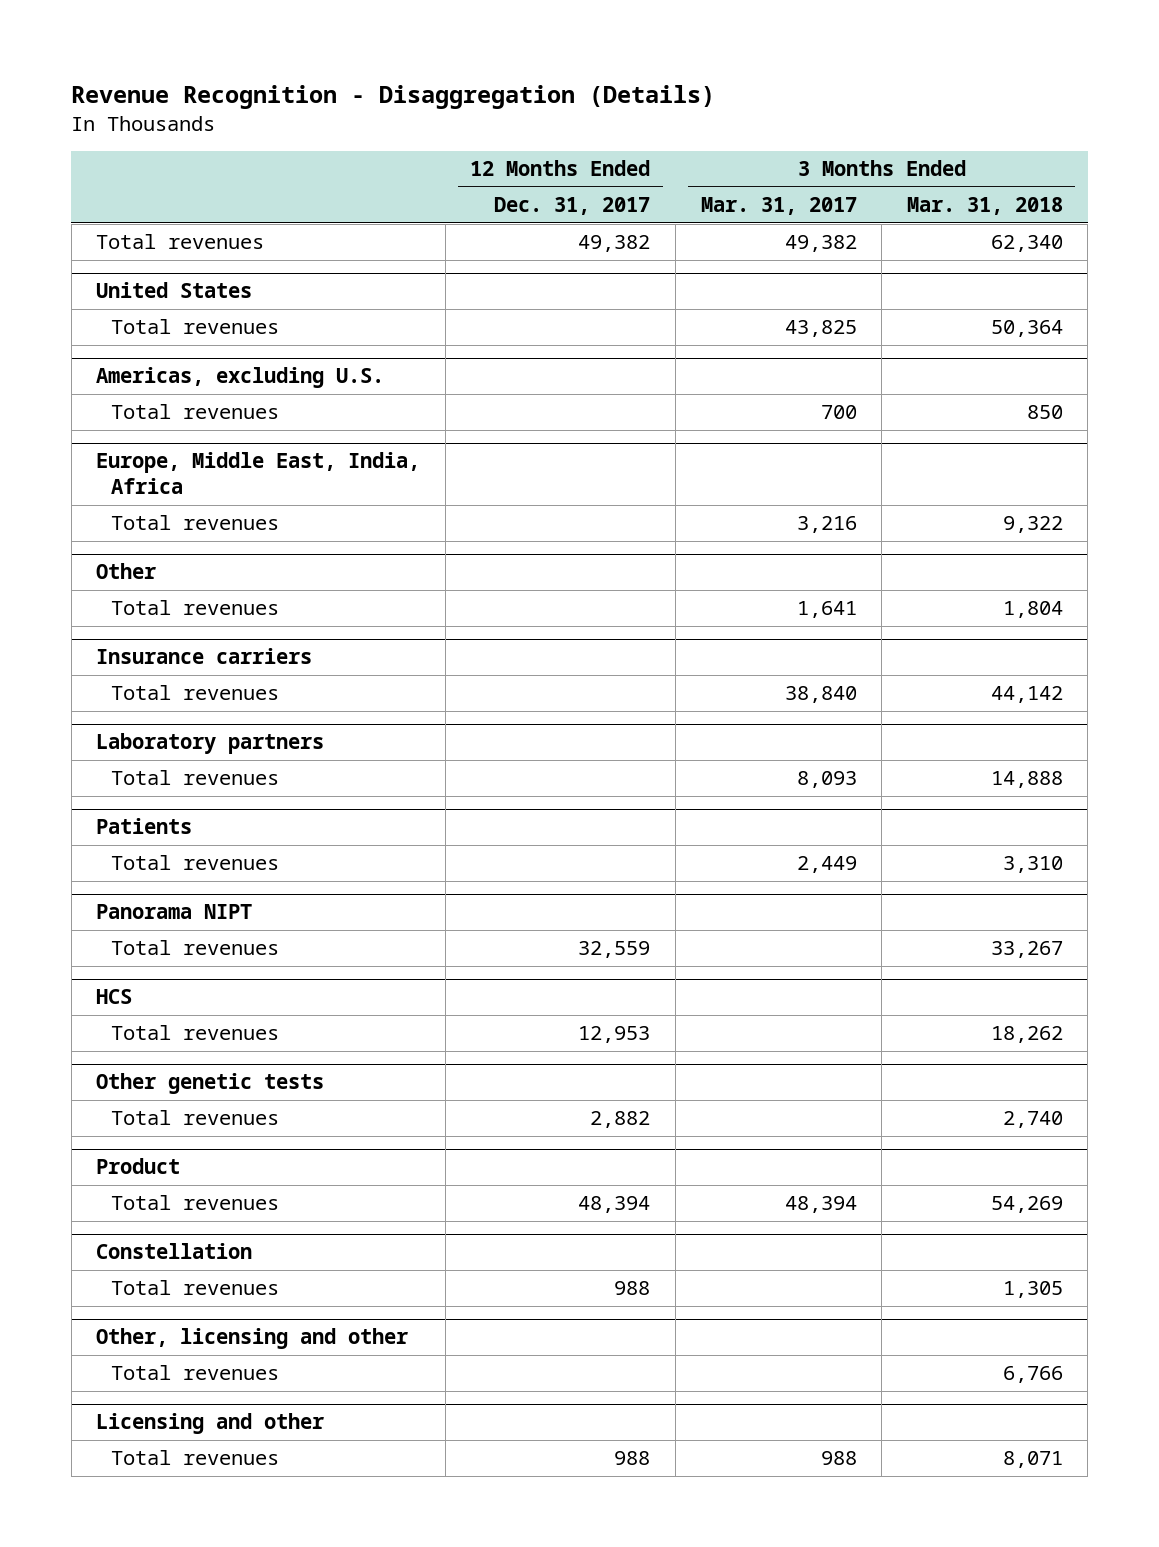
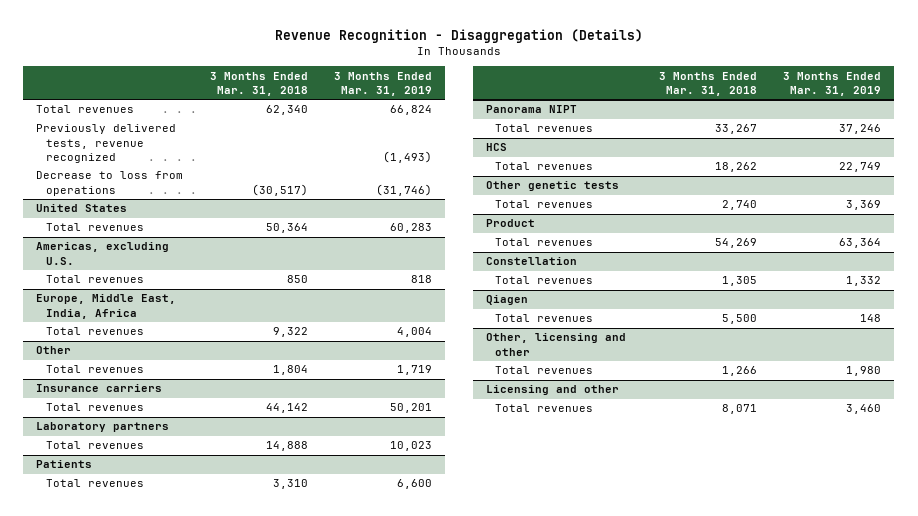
- | 12 Months Ended Dec. 31, 2017 | 3 Months Ended Mar. 31, 2017 | 3 Months Ended Mar. 31, 2018
+ | 3 Months Ended Mar. 31, 2018 | 3 Months Ended Mar. 31, 2019
+ Previously delivered tests, revenue recognized | | (1,493)
+ Decrease to loss from operations | (30,517) | (31,746)
+ Qiagen
+ Total revenues | 5,500 | 148
@ Other, licensing and other
- Total revenues | | | 6,766
+ Total revenues | 1,266 | 1,980

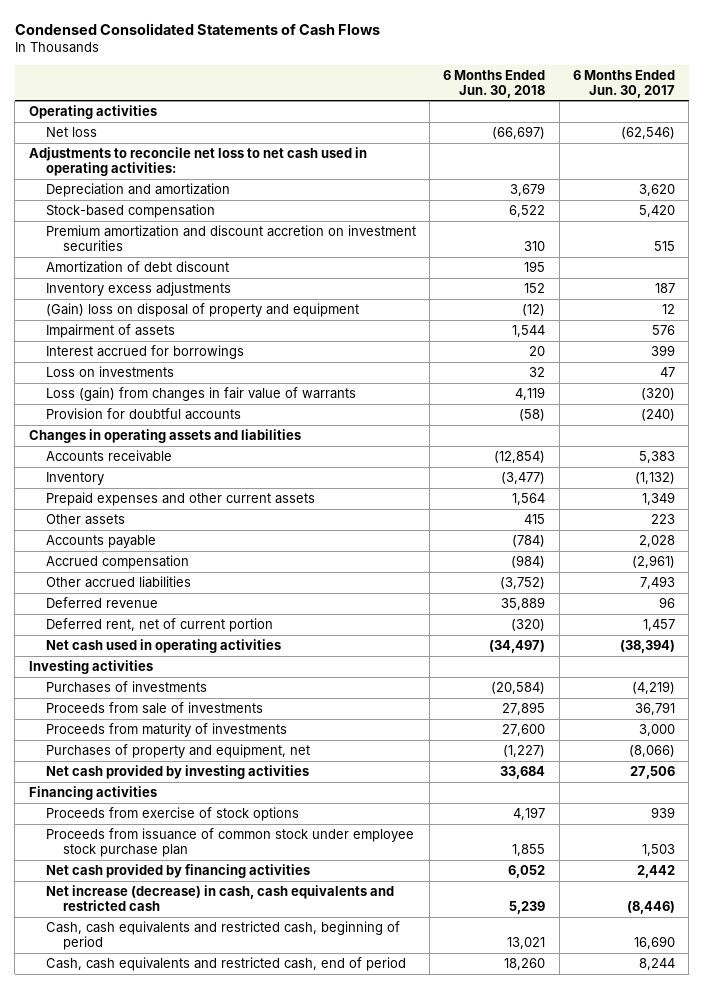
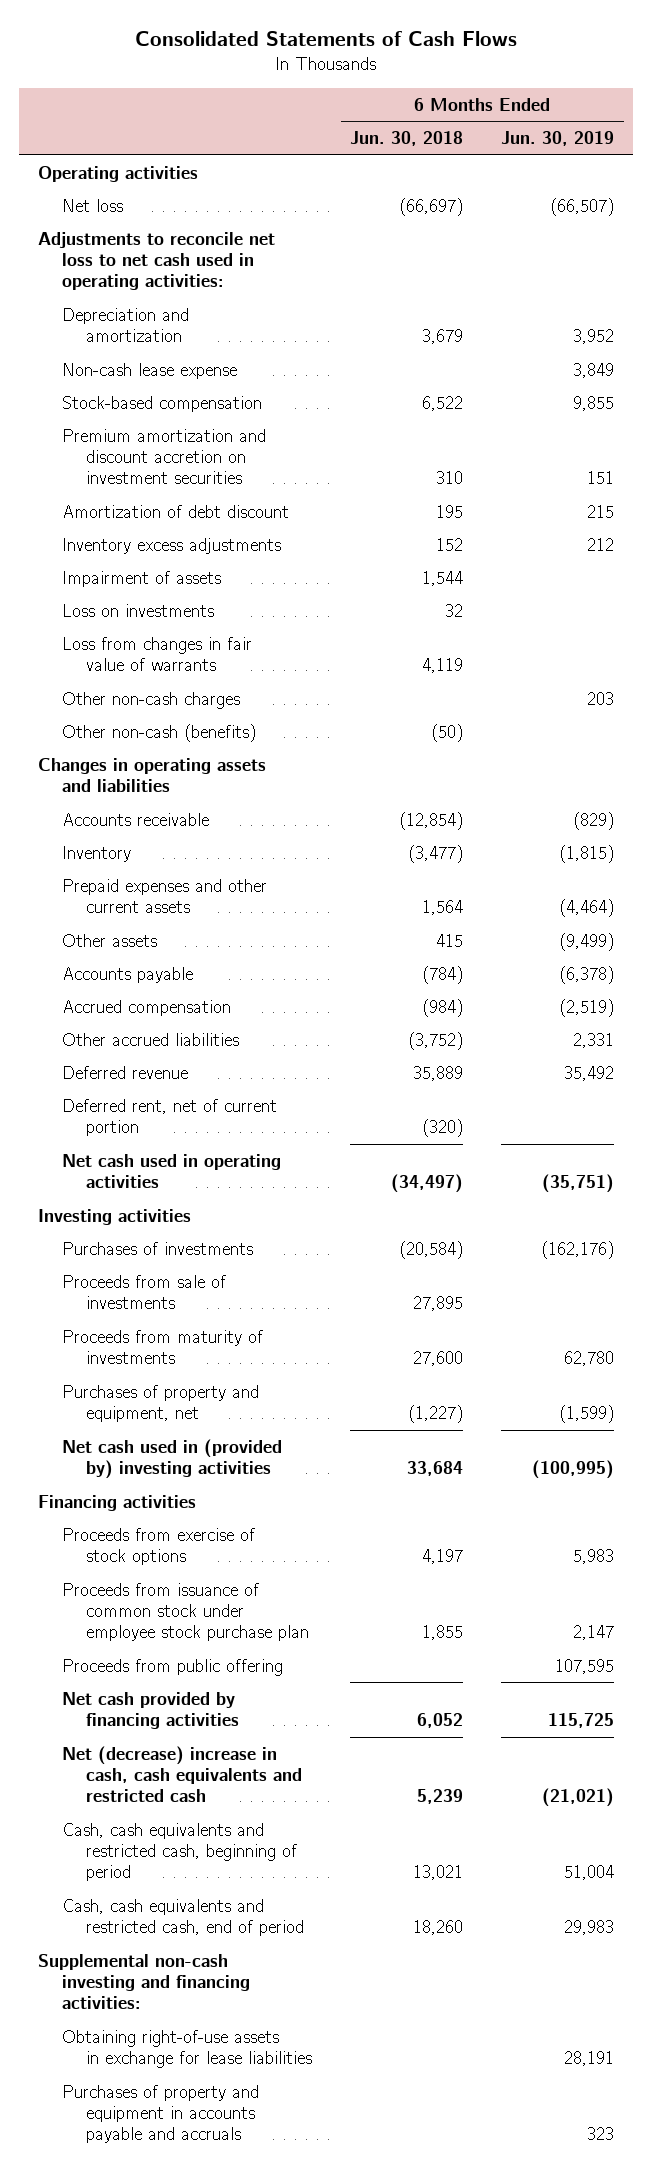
- Condensed Consolidated Statements of Cash Flows
+ Consolidated Statements of Cash Flows
- | 6 Months Ended Jun. 30, 2018 | 6 Months Ended Jun. 30, 2017
+ | 6 Months Ended Jun. 30, 2018 | 6 Months Ended Jun. 30, 2019
+ Non-cash lease expense | | 3,849
- (Gain) loss on disposal of property and equipment | (12) | 12
- Interest accrued for borrowings | 20 | 399
- Loss (gain) from changes in fair value of warrants | 4,119 | (320)
- Provision for doubtful accounts | (58) | (240)
+ Loss from changes in fair value of warrants | 4,119 |
+ Other non-cash charges | | 203
+ Other non-cash (benefits) | (50) |
- Net cash provided by investing activities | 33,684 | 27,506
+ Net cash used in (provided by) investing activities | 33,684 | (100,995)
+ Proceeds from public offering | | 107,595
- Net increase (decrease) in cash, cash equivalents and restricted cash | 5,239 | (8,446)
+ Net (decrease) increase in cash, cash equivalents and restricted cash | 5,239 | (21,021)
+ Supplemental non-cash investing and financing activities:
+ Obtaining right-of-use assets in exchange for lease liabilities | | 28,191
+ Purchases of property and equipment in accounts payable and accruals | | 323

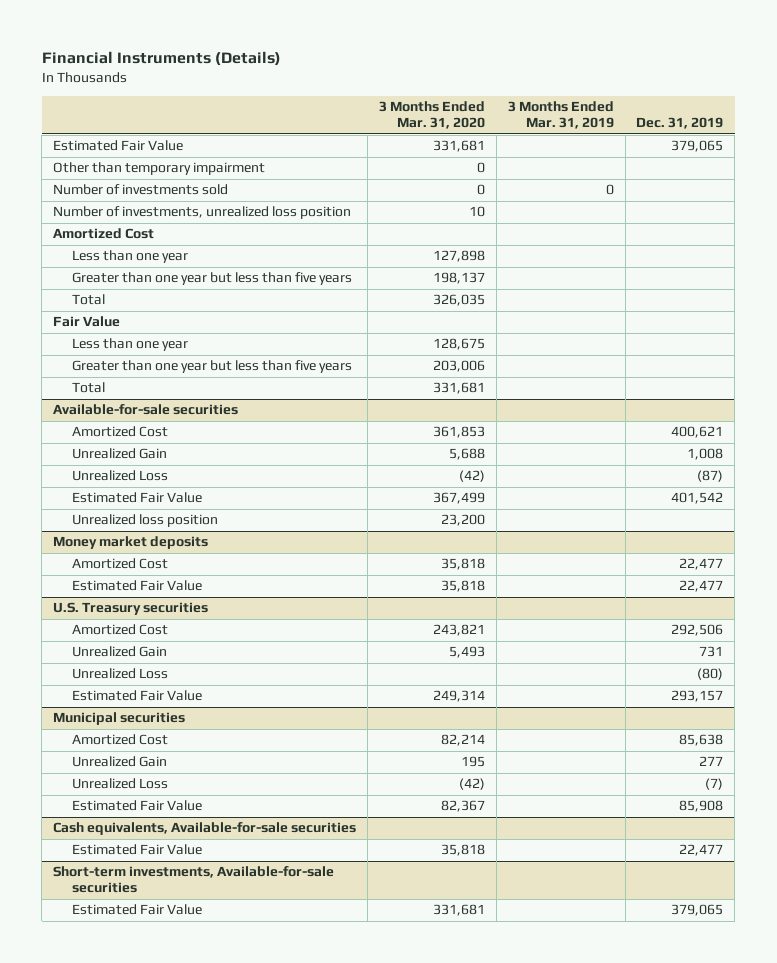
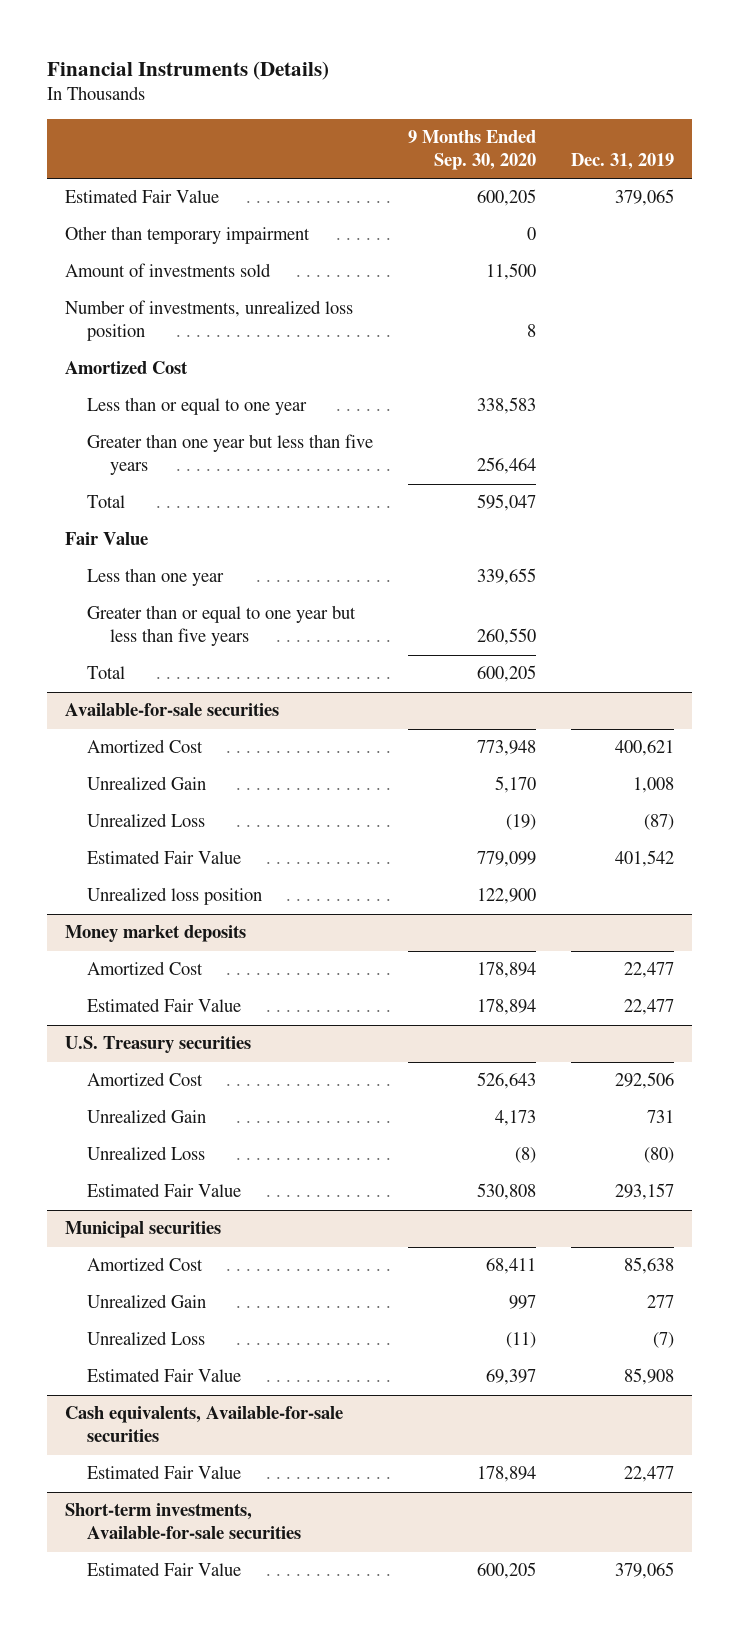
- | 3 Months Ended Mar. 31, 2020 | 3 Months Ended Mar. 31, 2019 | Dec. 31, 2019
+ | 9 Months Ended Sep. 30, 2020 | Dec. 31, 2019
- Number of investments sold | 0 | 0 |
+ Amount of investments sold | 11,500 |
- Less than one year | 127,898 | |
+ Less than or equal to one year | 338,583 |
- Greater than one year but less than five years | 203,006 | |
+ Greater than or equal to one year but less than five years | 260,550 |

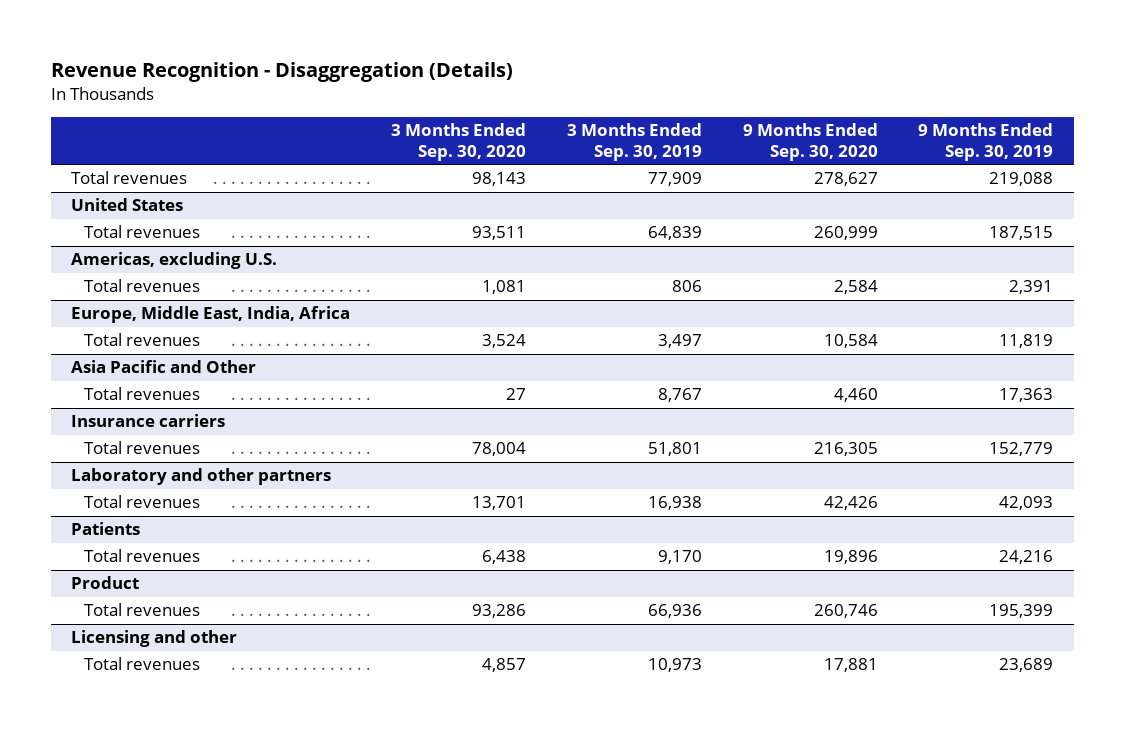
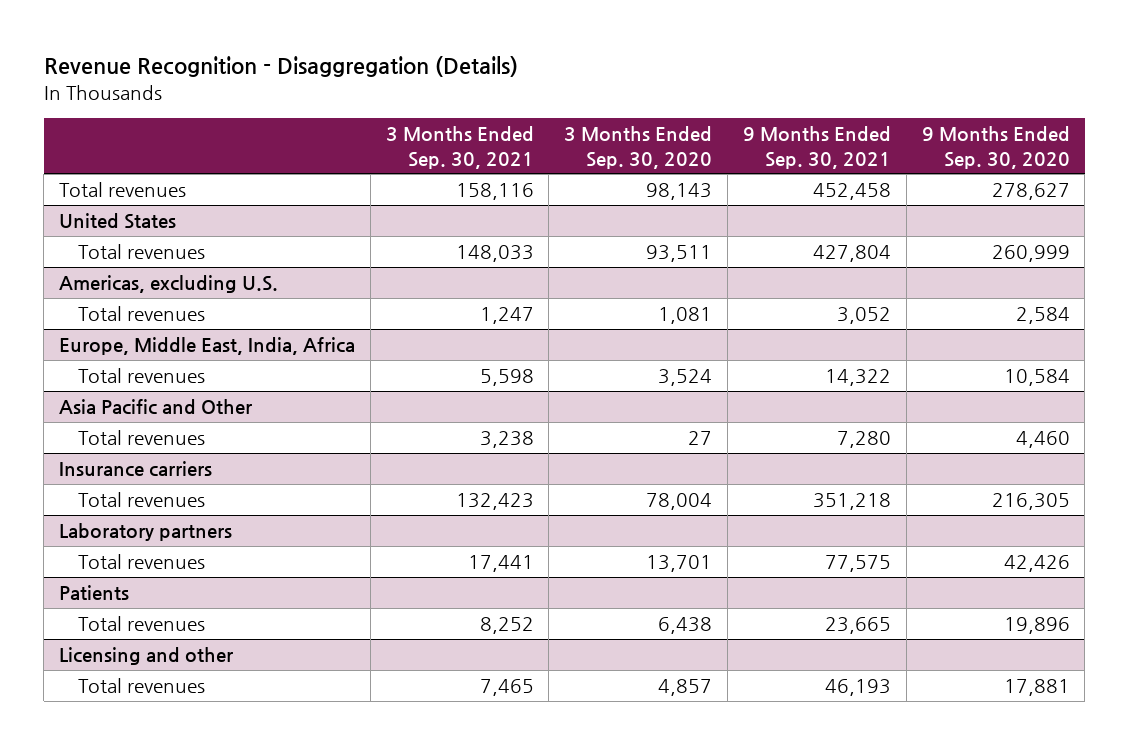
- | 3 Months Ended Sep. 30, 2020 | 3 Months Ended Sep. 30, 2019 | 9 Months Ended Sep. 30, 2020 | 9 Months Ended Sep. 30, 2019
+ | 3 Months Ended Sep. 30, 2021 | 3 Months Ended Sep. 30, 2020 | 9 Months Ended Sep. 30, 2021 | 9 Months Ended Sep. 30, 2020
- Laboratory and other partners
+ Laboratory partners
- Product
- Total revenues | 93,286 | 66,936 | 260,746 | 195,399

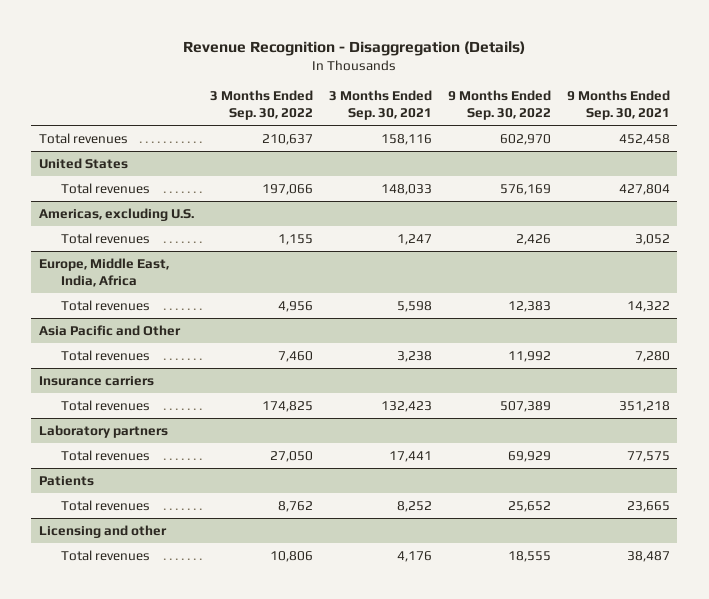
- | 3 Months Ended Sep. 30, 2021 | 3 Months Ended Sep. 30, 2020 | 9 Months Ended Sep. 30, 2021 | 9 Months Ended Sep. 30, 2020
+ | 3 Months Ended Sep. 30, 2022 | 3 Months Ended Sep. 30, 2021 | 9 Months Ended Sep. 30, 2022 | 9 Months Ended Sep. 30, 2021
@ Licensing and other
- Total revenues | 7,465 | 4,857 | 46,193 | 17,881
+ Total revenues | 10,806 | 4,176 | 18,555 | 38,487

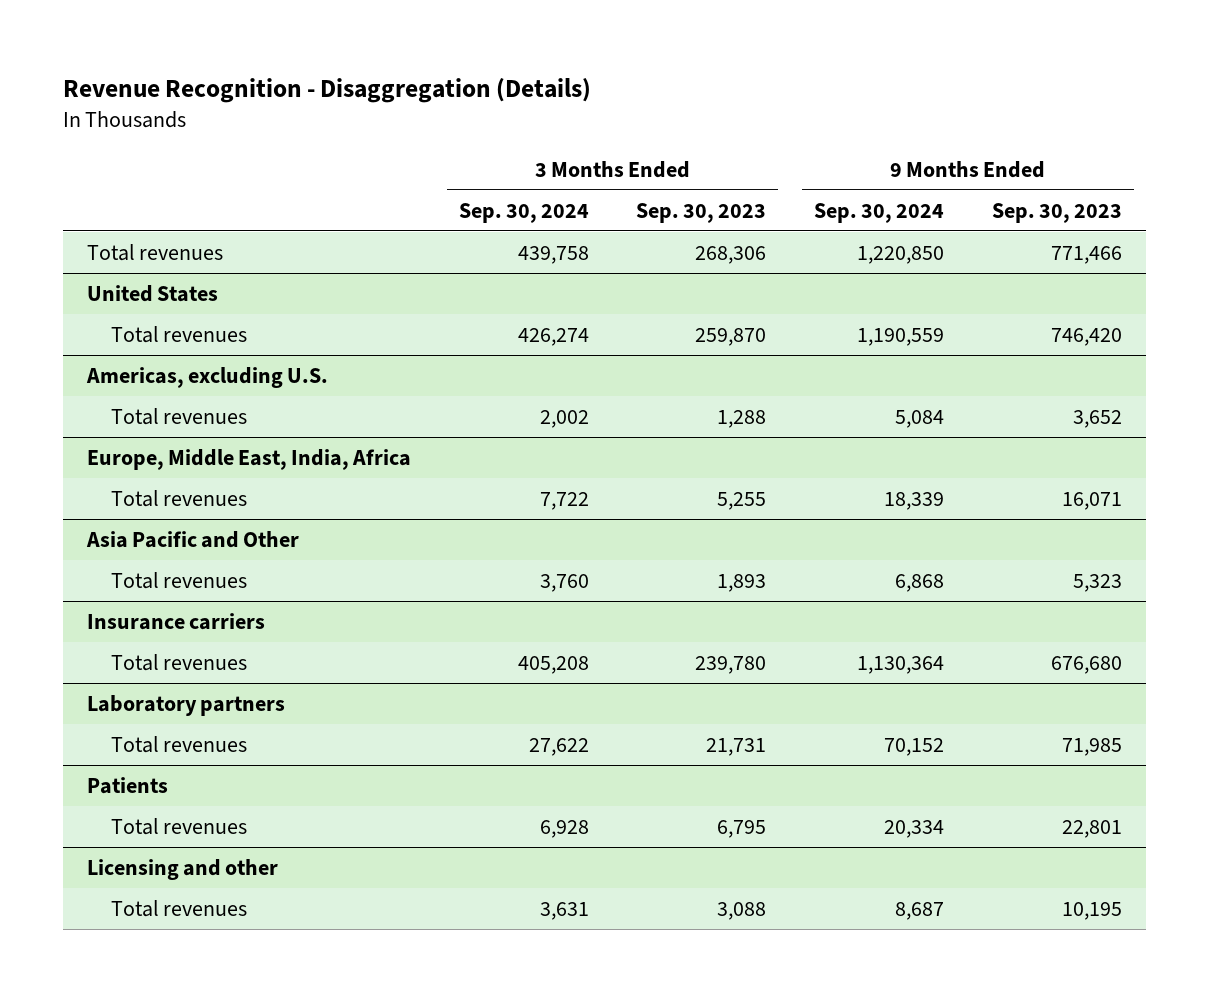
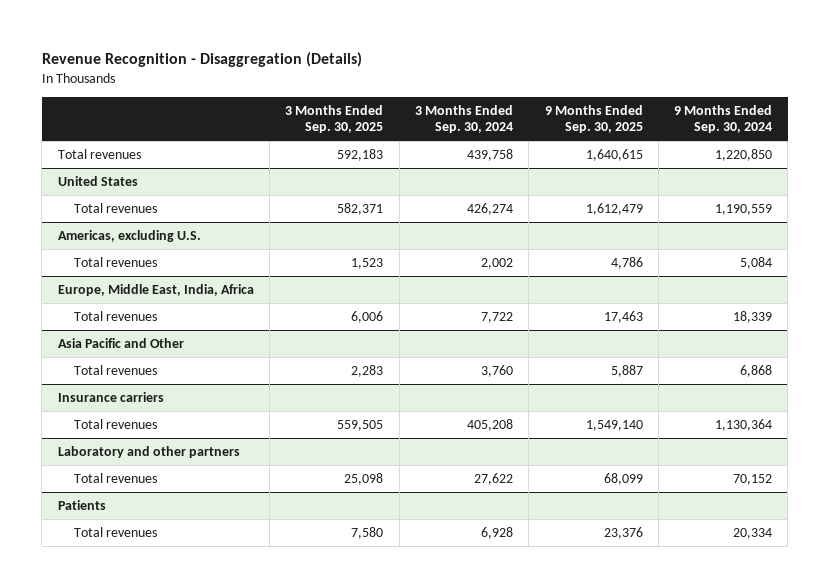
- | 3 Months Ended Sep. 30, 2024 | 3 Months Ended Sep. 30, 2023 | 9 Months Ended Sep. 30, 2024 | 9 Months Ended Sep. 30, 2023
+ | 3 Months Ended Sep. 30, 2025 | 3 Months Ended Sep. 30, 2024 | 9 Months Ended Sep. 30, 2025 | 9 Months Ended Sep. 30, 2024
- Laboratory partners
+ Laboratory and other partners
- Licensing and other
- Total revenues | 3,631 | 3,088 | 8,687 | 10,195

